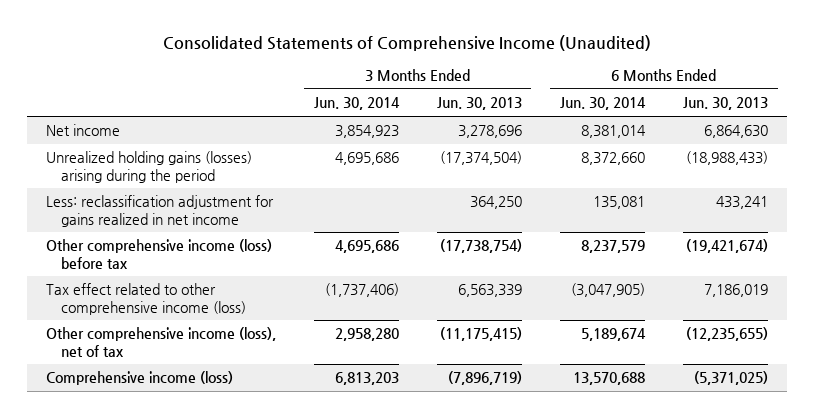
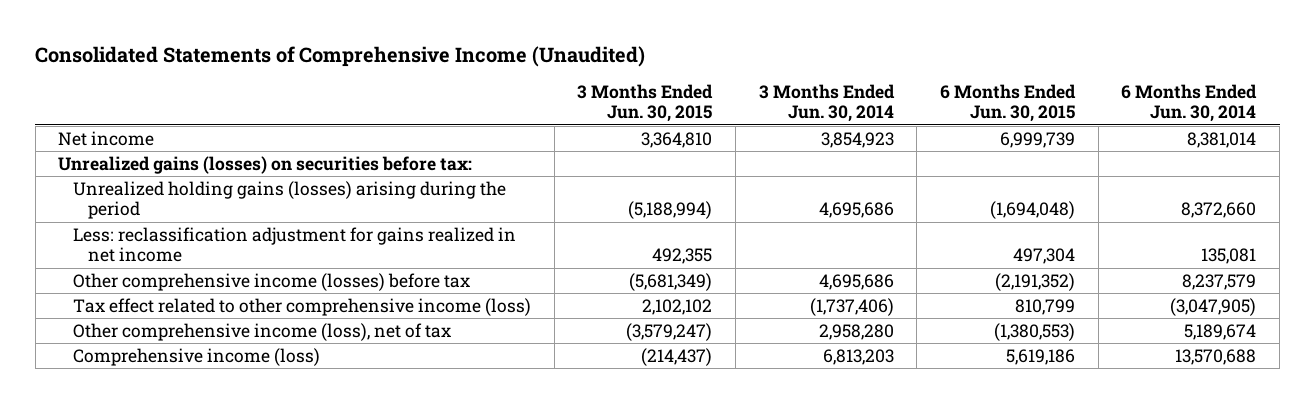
- | 3 Months Ended Jun. 30, 2014 | 3 Months Ended Jun. 30, 2013 | 6 Months Ended Jun. 30, 2014 | 6 Months Ended Jun. 30, 2013
+ | 3 Months Ended Jun. 30, 2015 | 3 Months Ended Jun. 30, 2014 | 6 Months Ended Jun. 30, 2015 | 6 Months Ended Jun. 30, 2014
+ Unrealized gains (losses) on securities before tax:
- Other comprehensive income (loss) before tax | 4,695,686 | (17,738,754) | 8,237,579 | (19,421,674)
+ Other comprehensive income (losses) before tax | (5,681,349) | 4,695,686 | (2,191,352) | 8,237,579

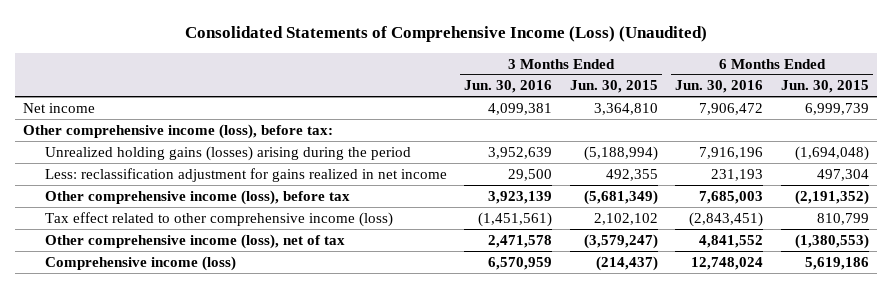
- Consolidated Statements of Comprehensive Income (Unaudited)
+ Consolidated Statements of Comprehensive Income (Loss) (Unaudited)
- | 3 Months Ended Jun. 30, 2015 | 3 Months Ended Jun. 30, 2014 | 6 Months Ended Jun. 30, 2015 | 6 Months Ended Jun. 30, 2014
+ | 3 Months Ended Jun. 30, 2016 | 3 Months Ended Jun. 30, 2015 | 6 Months Ended Jun. 30, 2016 | 6 Months Ended Jun. 30, 2015
- Unrealized gains (losses) on securities before tax:
+ Other comprehensive income (loss), before tax:
- Other comprehensive income (losses) before tax | (5,681,349) | 4,695,686 | (2,191,352) | 8,237,579
+ Other comprehensive income (loss), before tax | 3,923,139 | (5,681,349) | 7,685,003 | (2,191,352)

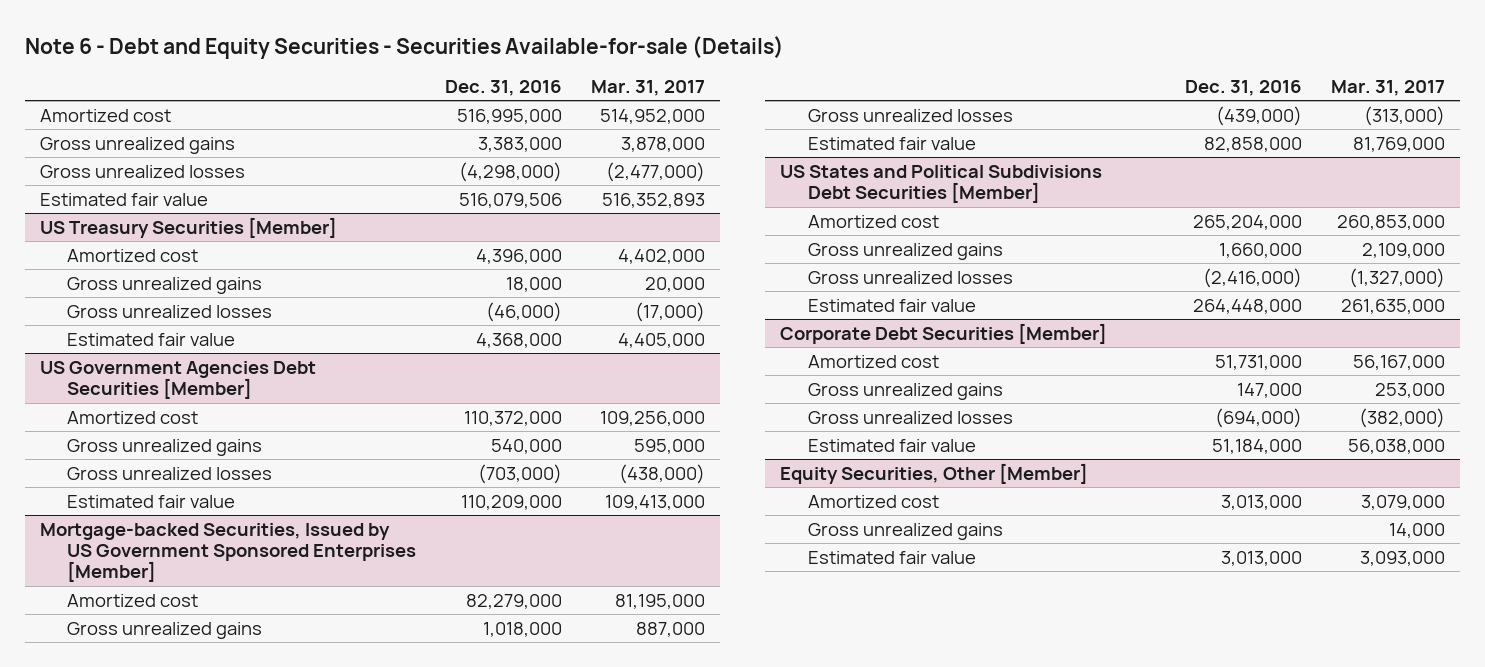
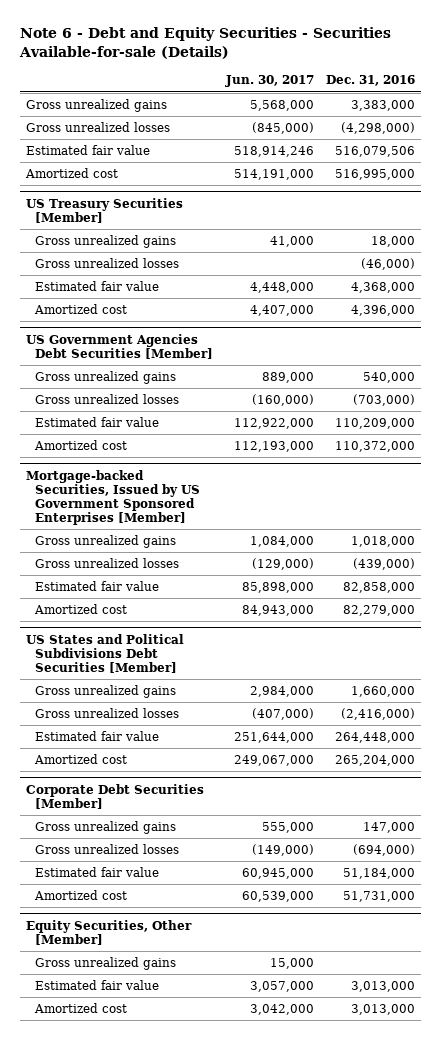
- | Dec. 31, 2016 | Mar. 31, 2017
+ | Jun. 30, 2017 | Dec. 31, 2016
moved down: Amortized cost | 514,191,000 | 516,995,000
@ US Treasury Securities [Member]
moved down: Amortized cost | 4,407,000 | 4,396,000
@ US Government Agencies Debt Securities [Member]
moved down: Amortized cost | 112,193,000 | 110,372,000
@ Mortgage-backed Securities, Issued by US Government Sponsored Enterprises [Member]
moved down: Amortized cost | 84,943,000 | 82,279,000
@ US States and Political Subdivisions Debt Securities [Member]
moved down: Amortized cost | 249,067,000 | 265,204,000
@ Corporate Debt Securities [Member]
moved down: Amortized cost | 60,539,000 | 51,731,000
@ Equity Securities, Other [Member]
moved down: Amortized cost | 3,042,000 | 3,013,000

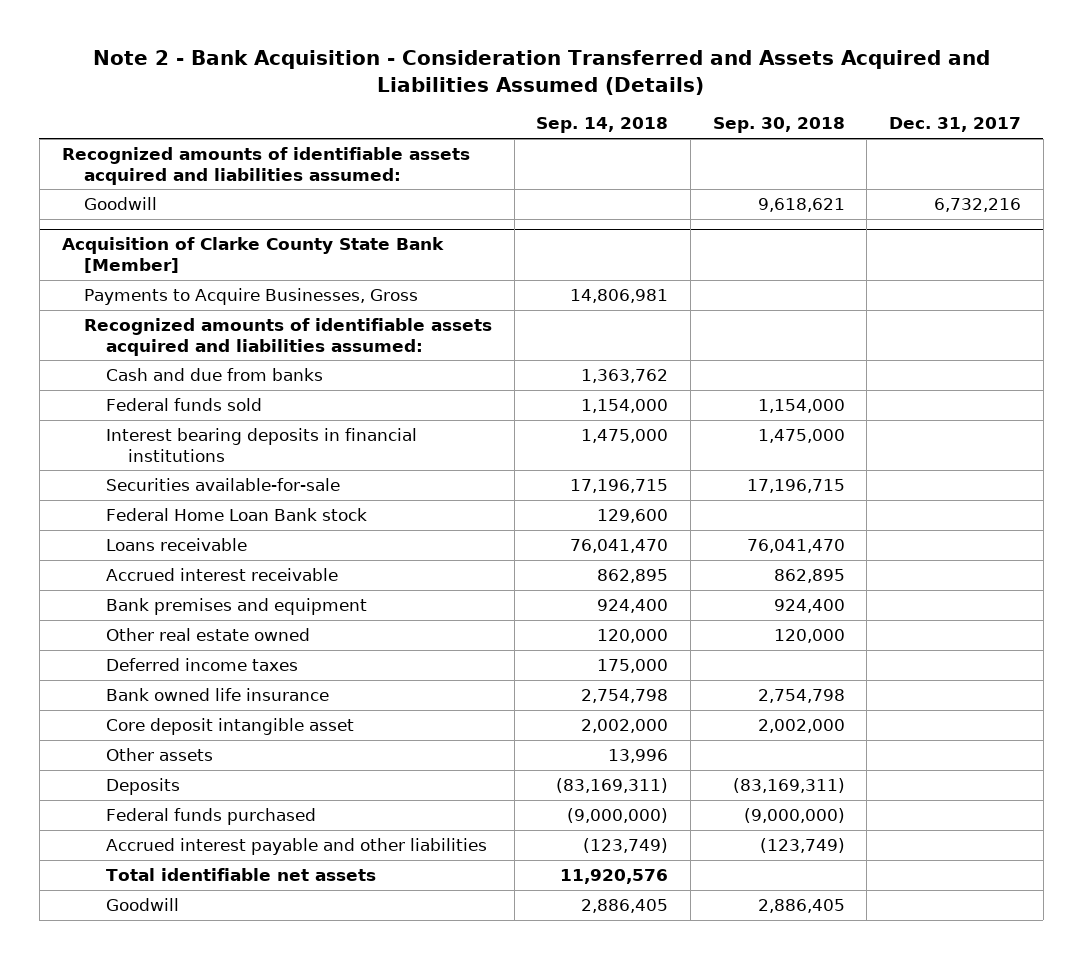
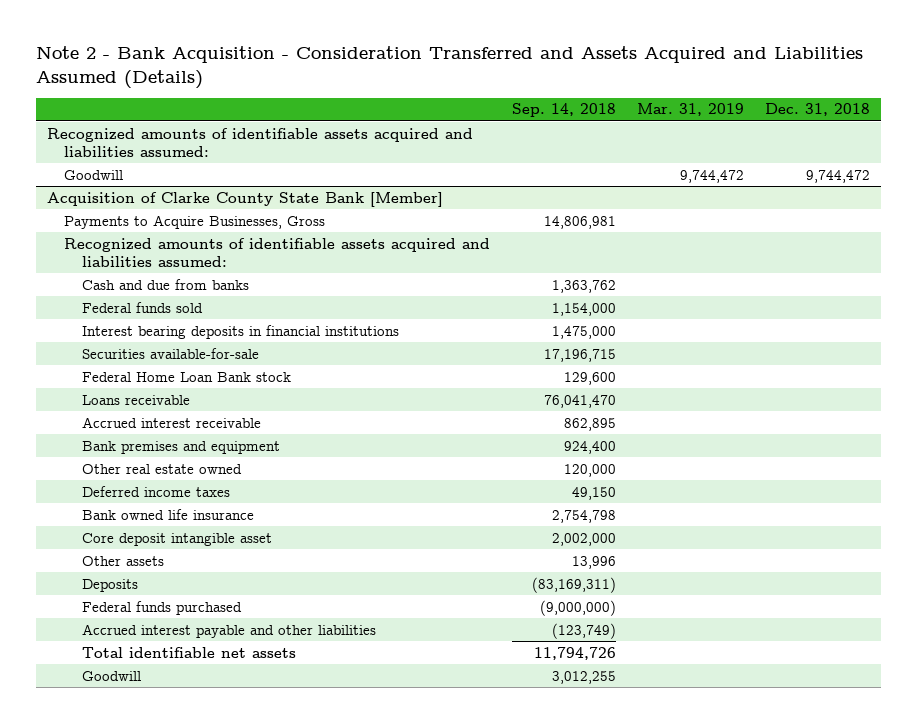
- | Sep. 14, 2018 | Sep. 30, 2018 | Dec. 31, 2017
+ | Sep. 14, 2018 | Mar. 31, 2019 | Dec. 31, 2018
@ Acquisition of Clarke County State Bank [Member]
- Deferred income taxes | 175,000 | |
+ Deferred income taxes | 49,150 | |
- Total identifiable net assets | 11,920,576 | |
- Goodwill | 2,886,405 | 2,886,405 |
+ Total identifiable net assets | 11,794,726 | |
+ Goodwill | 3,012,255 | |

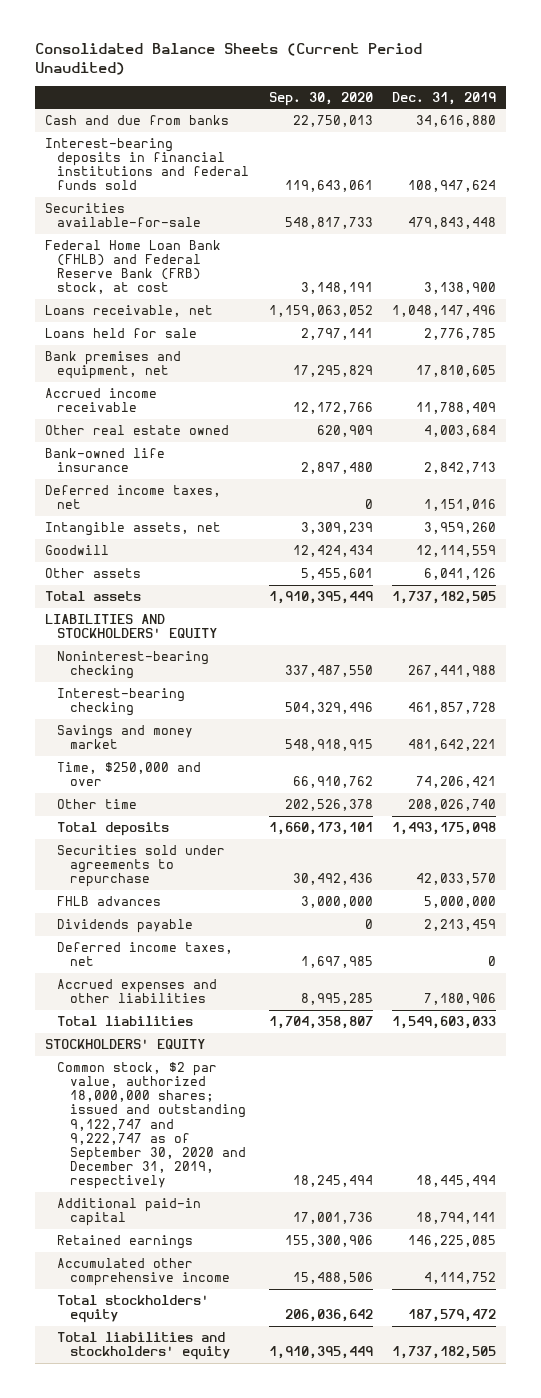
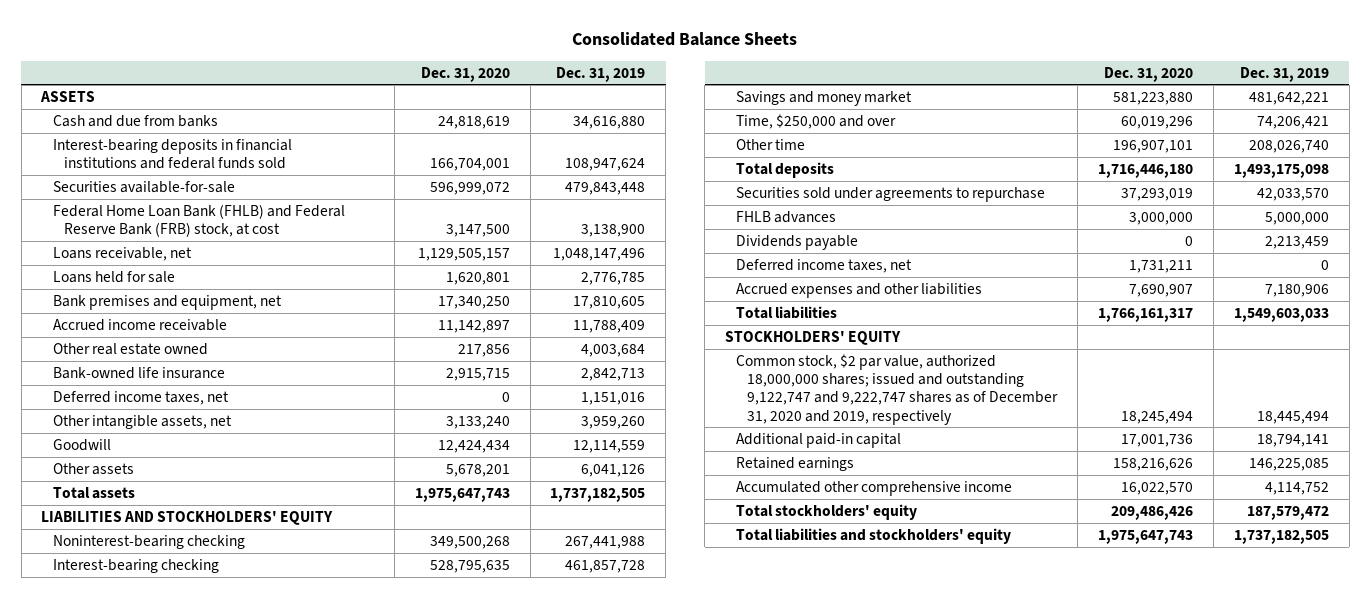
- Consolidated Balance Sheets (Current Period Unaudited)
+ Consolidated Balance Sheets
- | Sep. 30, 2020 | Dec. 31, 2019
+ | Dec. 31, 2020 | Dec. 31, 2019
+ ASSETS
- Intangible assets, net | 3,309,239 | 3,959,260
+ Other intangible assets, net | 3,133,240 | 3,959,260
- Common stock, $2 par value, authorized 18,000,000 shares; issued and outstanding 9,122,747 and 9,222,747 as of September 30, 2020 and December 31, 2019, respectively | 18,245,494 | 18,445,494
+ Common stock, $2 par value, authorized 18,000,000 shares; issued and outstanding 9,122,747 and 9,222,747 shares as of December 31, 2020 and 2019, respectively | 18,245,494 | 18,445,494

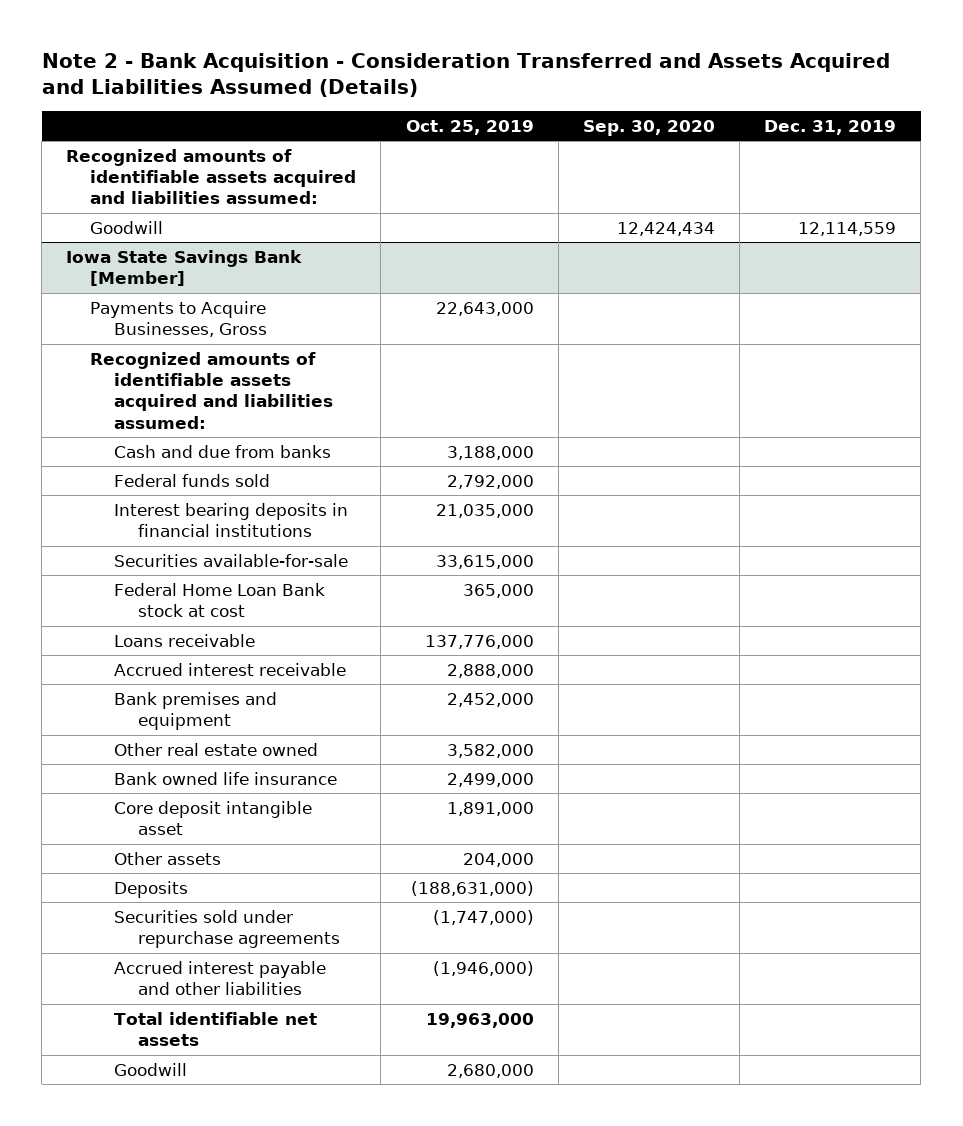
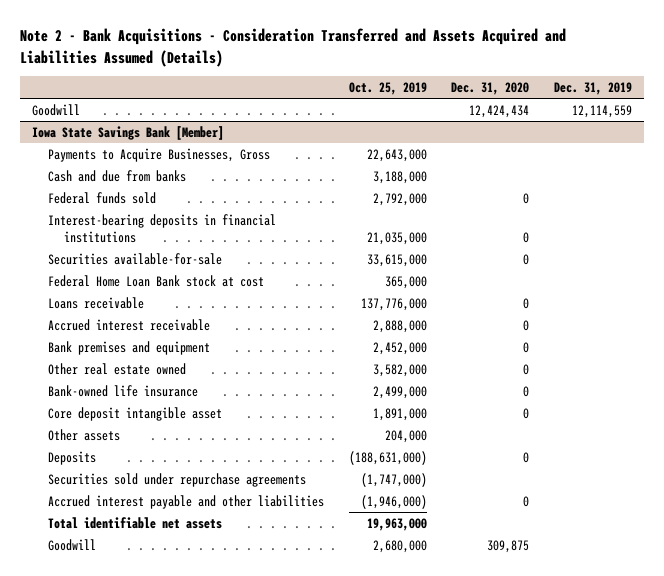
- Note 2 - Bank Acquisition - Consideration Transferred and Assets Acquired and Liabilities Assumed (Details)
+ Note 2 - Bank Acquisitions - Consideration Transferred and Assets Acquired and Liabilities Assumed (Details)
- | Oct. 25, 2019 | Sep. 30, 2020 | Dec. 31, 2019
+ | Oct. 25, 2019 | Dec. 31, 2020 | Dec. 31, 2019
- Recognized amounts of identifiable assets acquired and liabilities assumed:
@ Iowa State Savings Bank [Member]
- Recognized amounts of identifiable assets acquired and liabilities assumed:
- Interest bearing deposits in financial institutions | 21,035,000 | |
+ Interest-bearing deposits in financial institutions | 21,035,000 | 0 |
- Bank owned life insurance | 2,499,000 | |
+ Bank-owned life insurance | 2,499,000 | 0 |

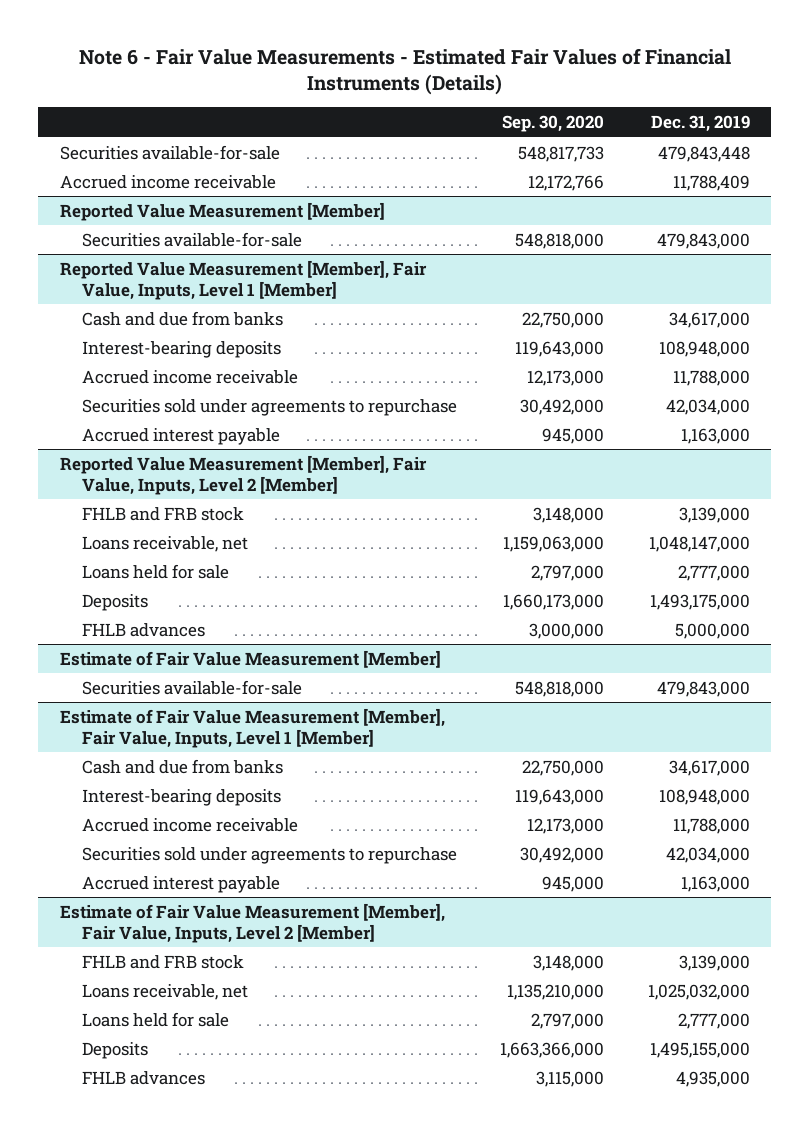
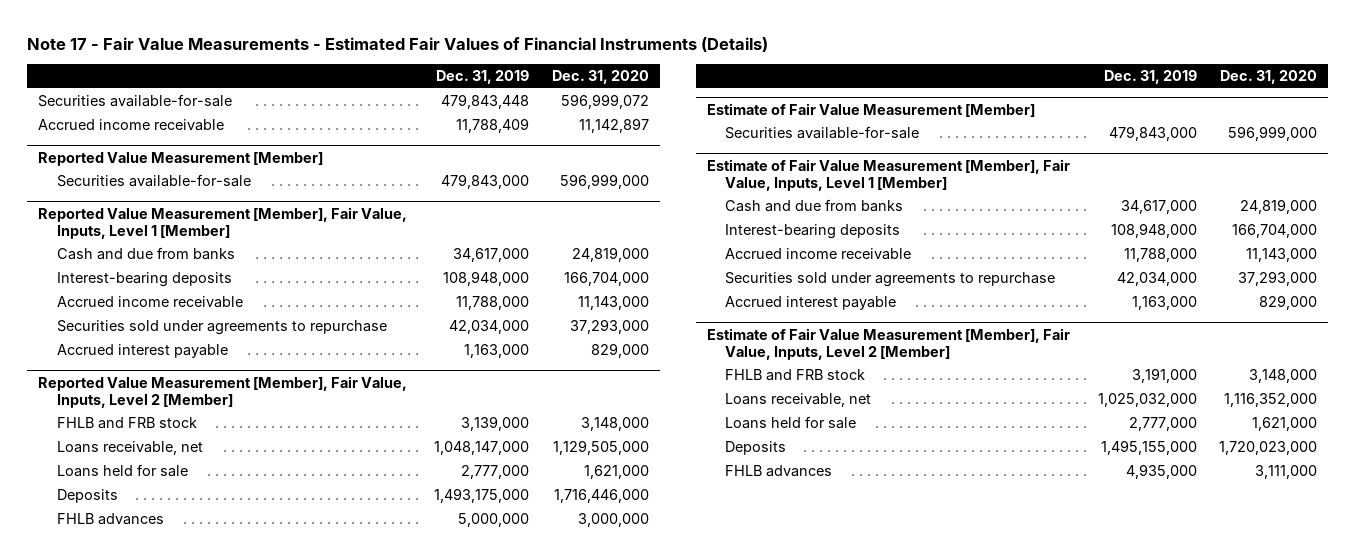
- Note 6 - Fair Value Measurements - Estimated Fair Values of Financial Instruments (Details)
+ Note 17 - Fair Value Measurements - Estimated Fair Values of Financial Instruments (Details)
- | Sep. 30, 2020 | Dec. 31, 2019
+ | Dec. 31, 2019 | Dec. 31, 2020
@ Estimate of Fair Value Measurement [Member], Fair Value, Inputs, Level 2 [Member]
- FHLB and FRB stock | 3,148,000 | 3,139,000
+ FHLB and FRB stock | 3,191,000 | 3,148,000

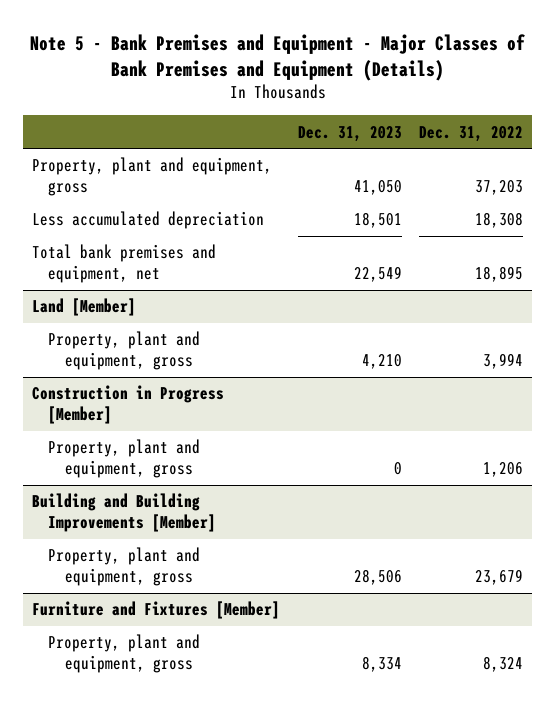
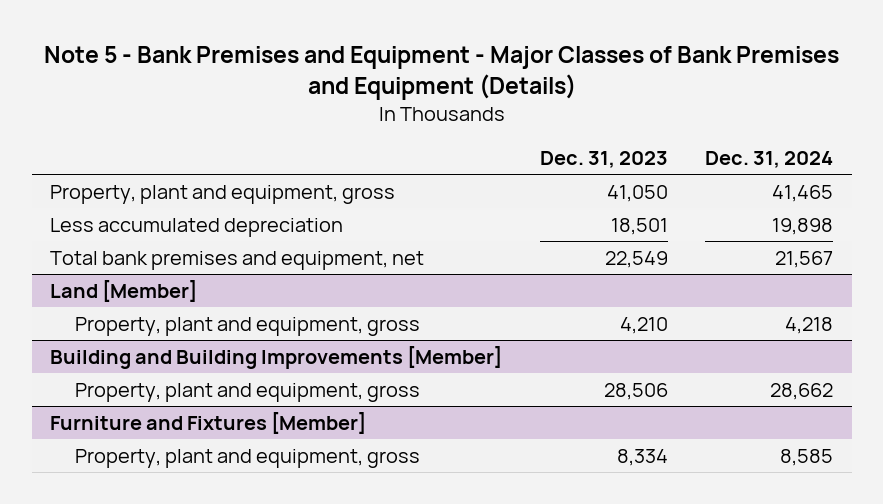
- | Dec. 31, 2023 | Dec. 31, 2022
+ | Dec. 31, 2023 | Dec. 31, 2024
- Construction in Progress [Member]
- Property, plant and equipment, gross | 0 | 1,206

